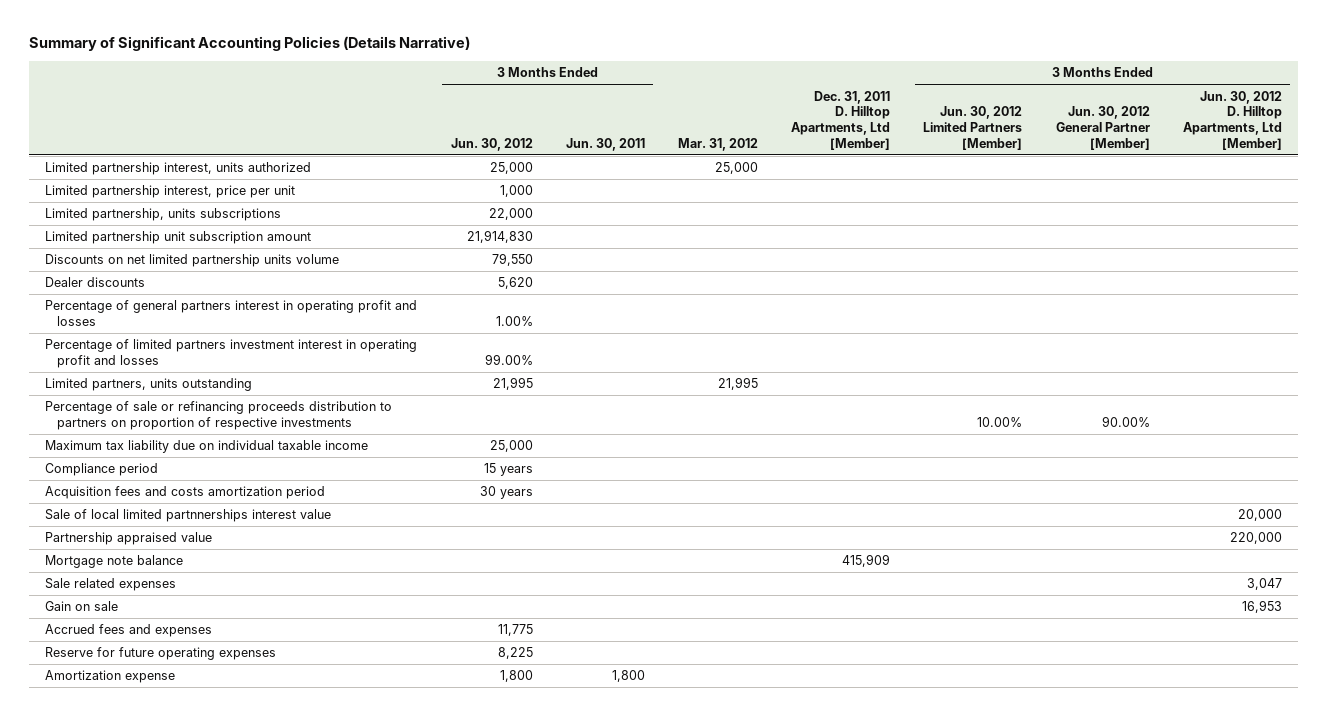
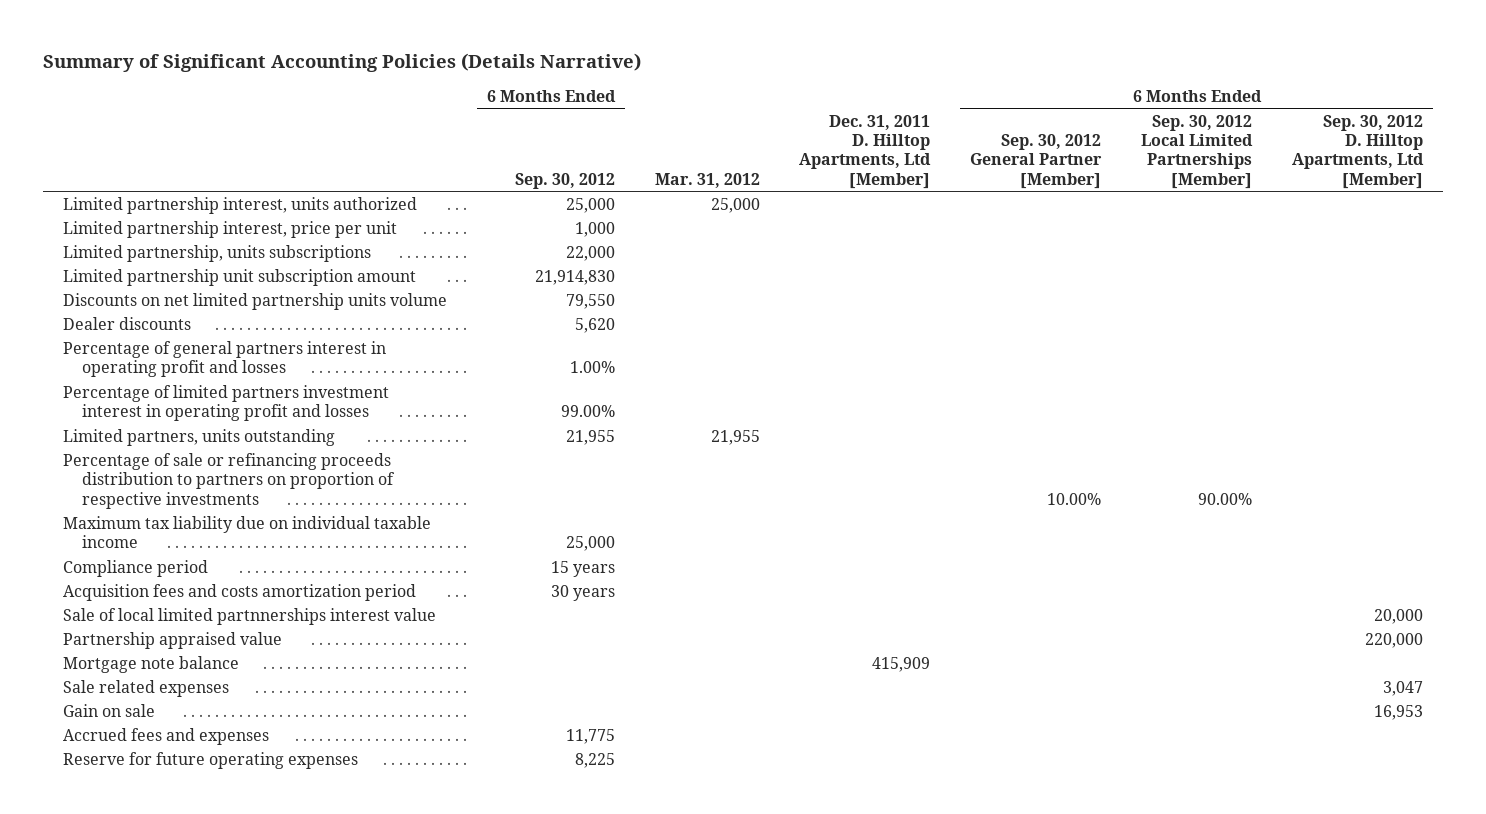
- | 3 Months Ended Jun. 30, 2012 | 3 Months Ended Jun. 30, 2011 | Mar. 31, 2012 | Dec. 31, 2011 D. Hilltop Apartments, Ltd [Member] | 3 Months Ended Jun. 30, 2012 Limited Partners [Member] | 3 Months Ended Jun. 30, 2012 General Partner [Member] | 3 Months Ended Jun. 30, 2012 D. Hilltop Apartments, Ltd [Member]
+ | 6 Months Ended Sep. 30, 2012 | Mar. 31, 2012 | Dec. 31, 2011 D. Hilltop Apartments, Ltd [Member] | 6 Months Ended Sep. 30, 2012 General Partner [Member] | 6 Months Ended Sep. 30, 2012 Local Limited Partnerships [Member] | 6 Months Ended Sep. 30, 2012 D. Hilltop Apartments, Ltd [Member]
- Limited partners, units outstanding | 21,995 | | 21,995 | | | |
+ Limited partners, units outstanding | 21,955 | 21,955 | | | |
- Amortization expense | 1,800 | 1,800 | | | | |

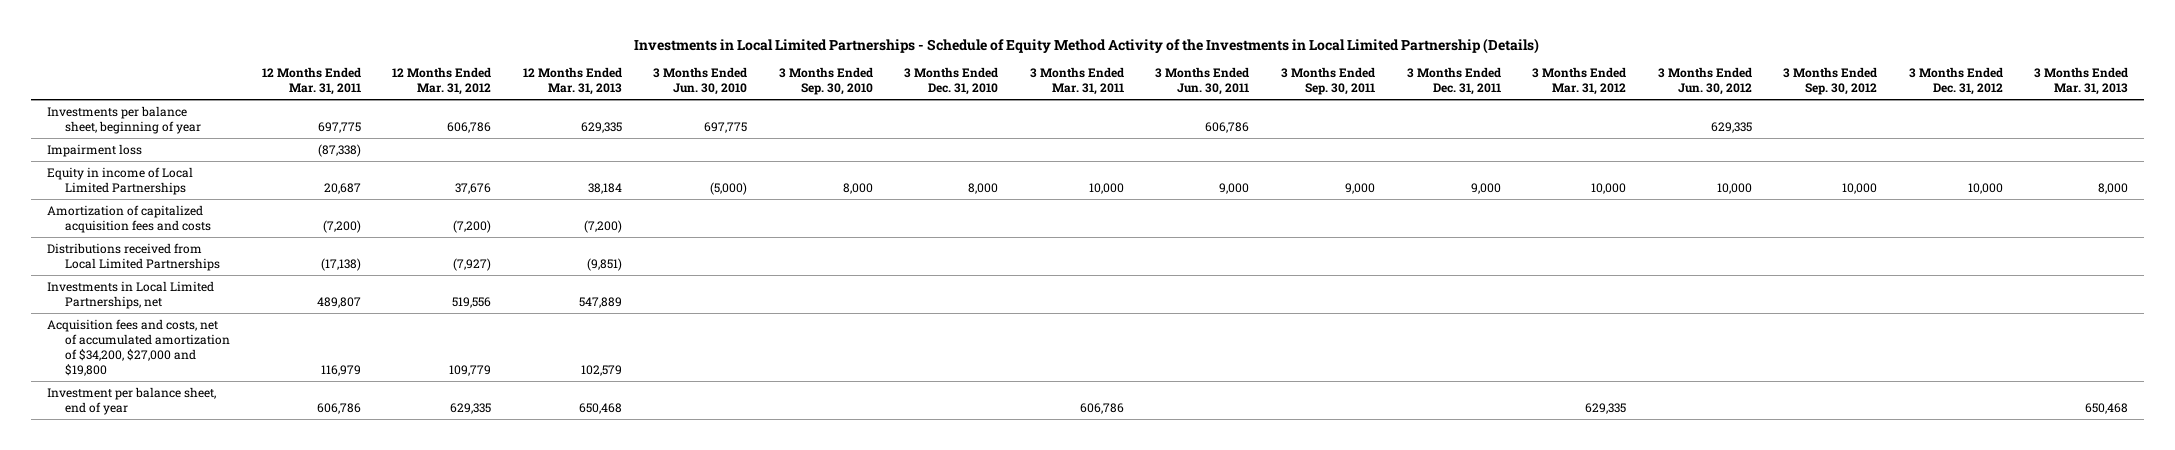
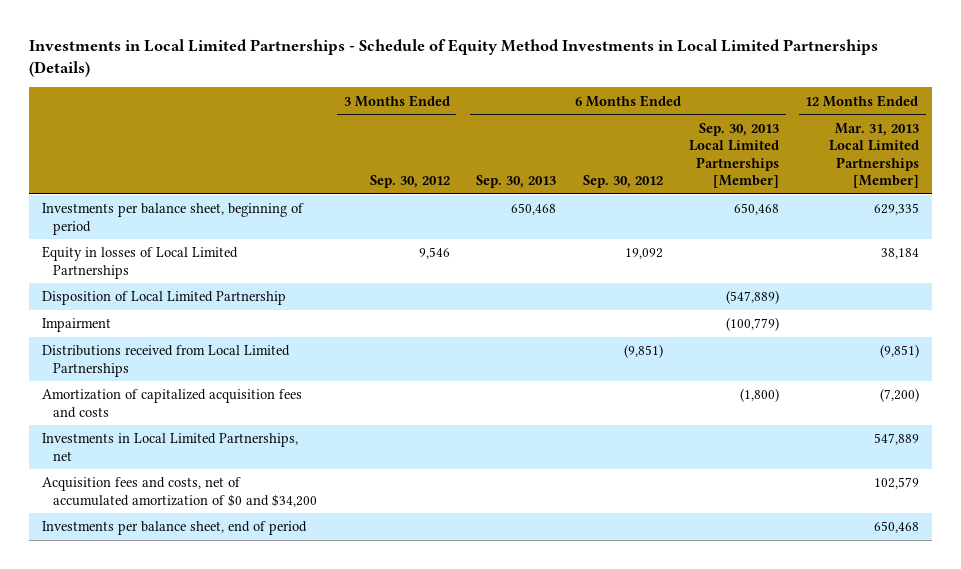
- Investments in Local Limited Partnerships - Schedule of Equity Method Activity of the Investments in Local Limited Partnership (Details)
+ Investments in Local Limited Partnerships - Schedule of Equity Method Investments in Local Limited Partnerships (Details)
- | 12 Months Ended Mar. 31, 2011 | 12 Months Ended Mar. 31, 2012 | 12 Months Ended Mar. 31, 2013 | 3 Months Ended Jun. 30, 2010 | 3 Months Ended Sep. 30, 2010 | 3 Months Ended Dec. 31, 2010 | 3 Months Ended Mar. 31, 2011 | 3 Months Ended Jun. 30, 2011 | 3 Months Ended Sep. 30, 2011 | 3 Months Ended Dec. 31, 2011 | 3 Months Ended Mar. 31, 2012 | 3 Months Ended Jun. 30, 2012 | 3 Months Ended Sep. 30, 2012 | 3 Months Ended Dec. 31, 2012 | 3 Months Ended Mar. 31, 2013
+ | 3 Months Ended Sep. 30, 2012 | 6 Months Ended Sep. 30, 2013 | 6 Months Ended Sep. 30, 2012 | 6 Months Ended Sep. 30, 2013 Local Limited Partnerships [Member] | 12 Months Ended Mar. 31, 2013 Local Limited Partnerships [Member]
- Investments per balance sheet, beginning of year | 697,775 | 606,786 | 629,335 | 697,775 | | | | 606,786 | | | | 629,335 | | |
- Impairment loss | (87,338) | | | | | | | | | | | | | |
- Equity in income of Local Limited Partnerships | 20,687 | 37,676 | 38,184 | (5,000) | 8,000 | 8,000 | 10,000 | 9,000 | 9,000 | 9,000 | 10,000 | 10,000 | 10,000 | 10,000 | 8,000
+ Investments per balance sheet, beginning of period | | 650,468 | | 650,468 | 629,335
+ Equity in losses of Local Limited Partnerships | 9,546 | | 19,092 | | 38,184
+ Disposition of Local Limited Partnership | | | | (547,889) |
+ Impairment | | | | (100,779) |
moved down: Amortization of capitalized acquisition fees and costs | | | | (1,800) | (7,200)
- Acquisition fees and costs, net of accumulated amortization of $34,200, $27,000 and $19,800 | 116,979 | 109,779 | 102,579 | | | | | | | | | | | |
- Investment per balance sheet, end of year | 606,786 | 629,335 | 650,468 | | | | 606,786 | | | | 629,335 | | | | 650,468
+ Acquisition fees and costs, net of accumulated amortization of $0 and $34,200 | | | | | 102,579
+ Investments per balance sheet, end of period | | | | | 650,468

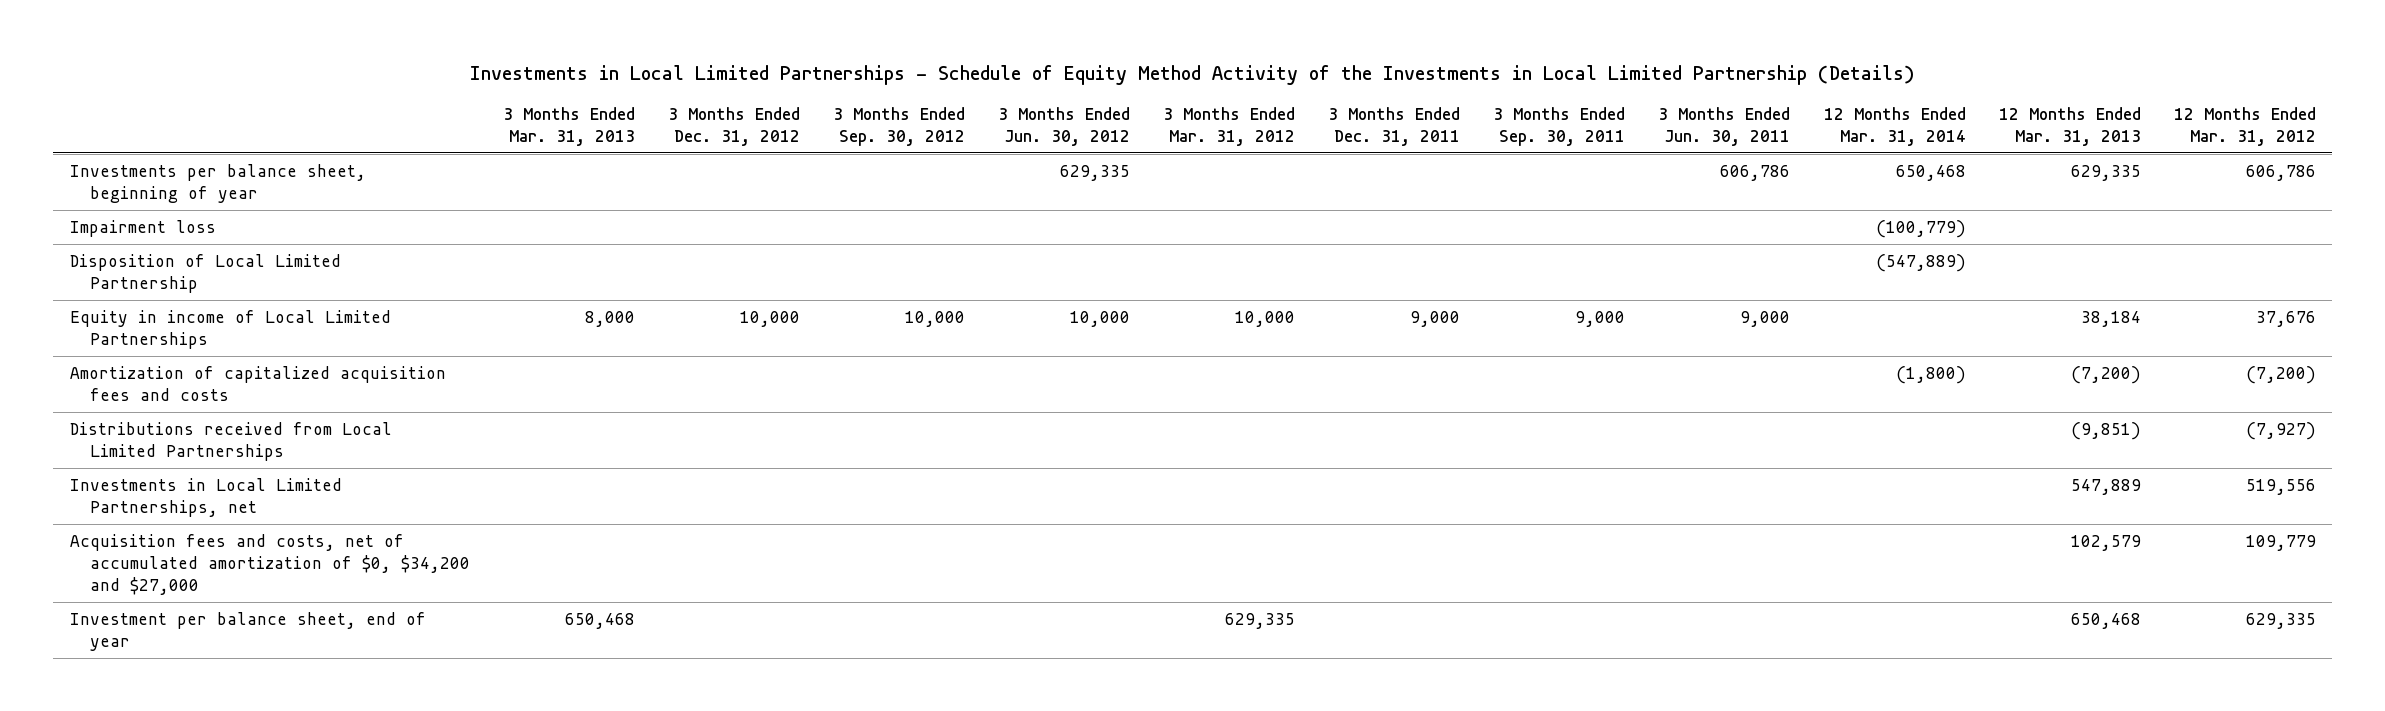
- Investments in Local Limited Partnerships - Schedule of Equity Method Investments in Local Limited Partnerships (Details)
+ Investments in Local Limited Partnerships - Schedule of Equity Method Activity of the Investments in Local Limited Partnership (Details)
- | 3 Months Ended Sep. 30, 2012 | 6 Months Ended Sep. 30, 2013 | 6 Months Ended Sep. 30, 2012 | 6 Months Ended Sep. 30, 2013 Local Limited Partnerships [Member] | 12 Months Ended Mar. 31, 2013 Local Limited Partnerships [Member]
+ | 3 Months Ended Mar. 31, 2013 | 3 Months Ended Dec. 31, 2012 | 3 Months Ended Sep. 30, 2012 | 3 Months Ended Jun. 30, 2012 | 3 Months Ended Mar. 31, 2012 | 3 Months Ended Dec. 31, 2011 | 3 Months Ended Sep. 30, 2011 | 3 Months Ended Jun. 30, 2011 | 12 Months Ended Mar. 31, 2014 | 12 Months Ended Mar. 31, 2013 | 12 Months Ended Mar. 31, 2012
- Investments per balance sheet, beginning of period | | 650,468 | | 650,468 | 629,335
- Equity in losses of Local Limited Partnerships | 9,546 | | 19,092 | | 38,184
+ Investments per balance sheet, beginning of year | | | | 629,335 | | | | 606,786 | 650,468 | 629,335 | 606,786
+ Impairment loss | | | | | | | | | (100,779) | |
- Impairment | | | | (100,779) |
+ Equity in income of Local Limited Partnerships | 8,000 | 10,000 | 10,000 | 10,000 | 10,000 | 9,000 | 9,000 | 9,000 | | 38,184 | 37,676
moved down: Distributions received from Local Limited Partnerships | | | | | | | | | | (9,851) | (7,927)
- Acquisition fees and costs, net of accumulated amortization of $0 and $34,200 | | | | | 102,579
- Investments per balance sheet, end of period | | | | | 650,468
+ Acquisition fees and costs, net of accumulated amortization of $0, $34,200 and $27,000 | | | | | | | | | | 102,579 | 109,779
+ Investment per balance sheet, end of year | 650,468 | | | | 629,335 | | | | | 650,468 | 629,335

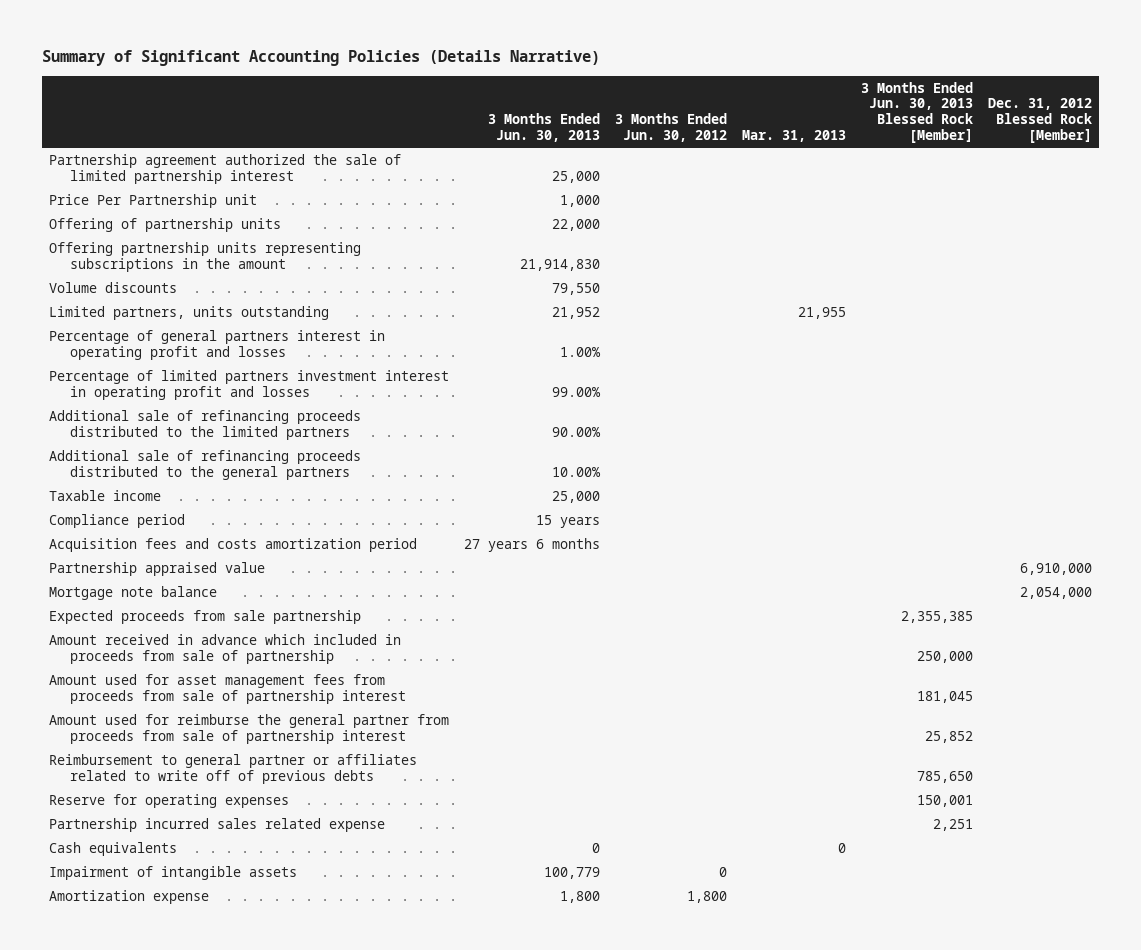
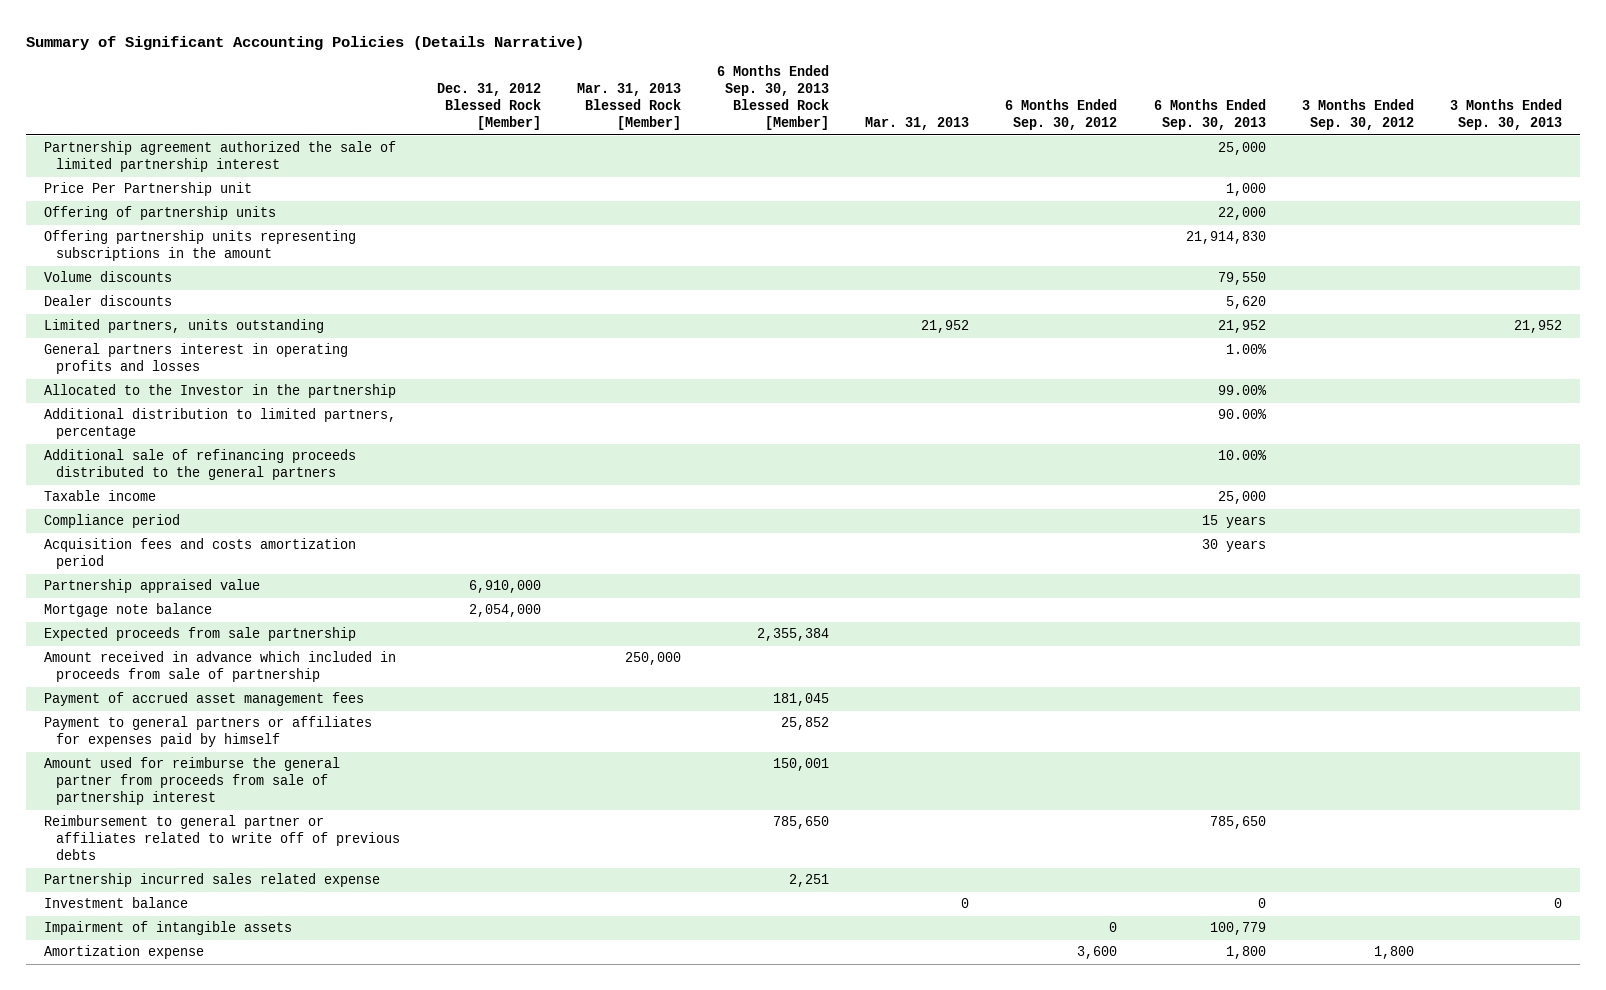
- | 3 Months Ended Jun. 30, 2013 | 3 Months Ended Jun. 30, 2012 | Mar. 31, 2013 | 3 Months Ended Jun. 30, 2013 Blessed Rock [Member] | Dec. 31, 2012 Blessed Rock [Member]
+ | Dec. 31, 2012 Blessed Rock [Member] | Mar. 31, 2013 Blessed Rock [Member] | 6 Months Ended Sep. 30, 2013 Blessed Rock [Member] | Mar. 31, 2013 | 6 Months Ended Sep. 30, 2012 | 6 Months Ended Sep. 30, 2013 | 3 Months Ended Sep. 30, 2012 | 3 Months Ended Sep. 30, 2013
- Limited partners, units outstanding | 21,952 | | 21,955 | |
- Percentage of general partners interest in operating profit and losses | 1.00% | | | |
- Percentage of limited partners investment interest in operating profit and losses | 99.00% | | | |
- Additional sale of refinancing proceeds distributed to the limited partners | 90.00% | | | |
+ Dealer discounts | | | | | | 5,620 | |
+ Limited partners, units outstanding | | | | 21,952 | | 21,952 | | 21,952
+ General partners interest in operating profits and losses | | | | | | 1.00% | |
+ Allocated to the Investor in the partnership | | | | | | 99.00% | |
+ Additional distribution to limited partners, percentage | | | | | | 90.00% | |
- Amount used for asset management fees from proceeds from sale of partnership interest | | | | 181,045 |
+ Payment of accrued asset management fees | | | 181,045 | | | | |
+ Payment to general partners or affiliates for expenses paid by himself | | | 25,852 | | | | |
- Reserve for operating expenses | | | | 150,001 |
- Cash equivalents | 0 | | 0 | |
+ Investment balance | | | | 0 | | 0 | | 0

